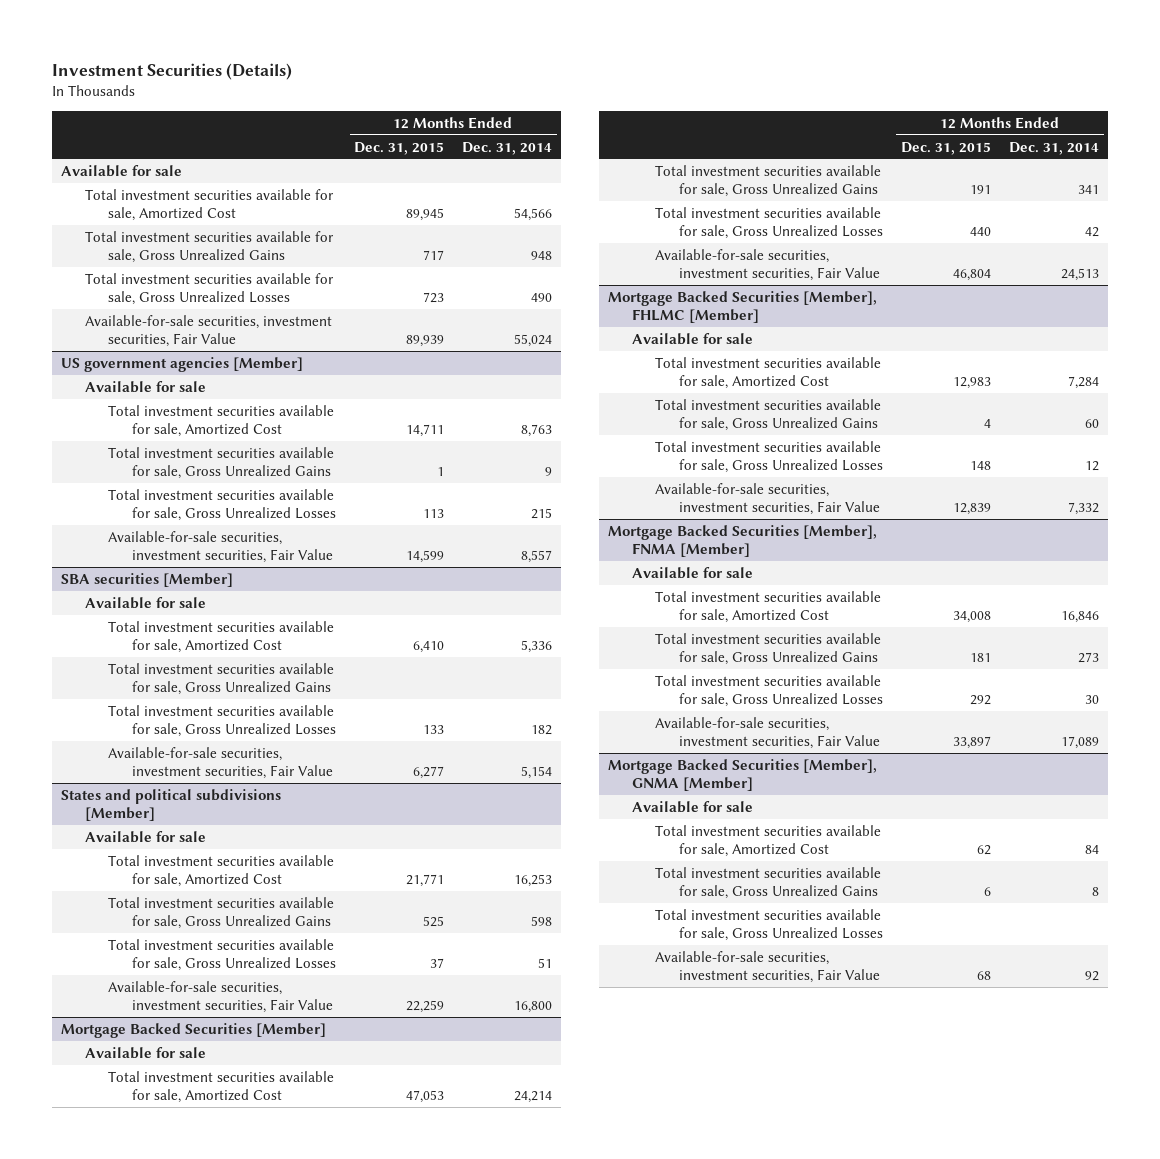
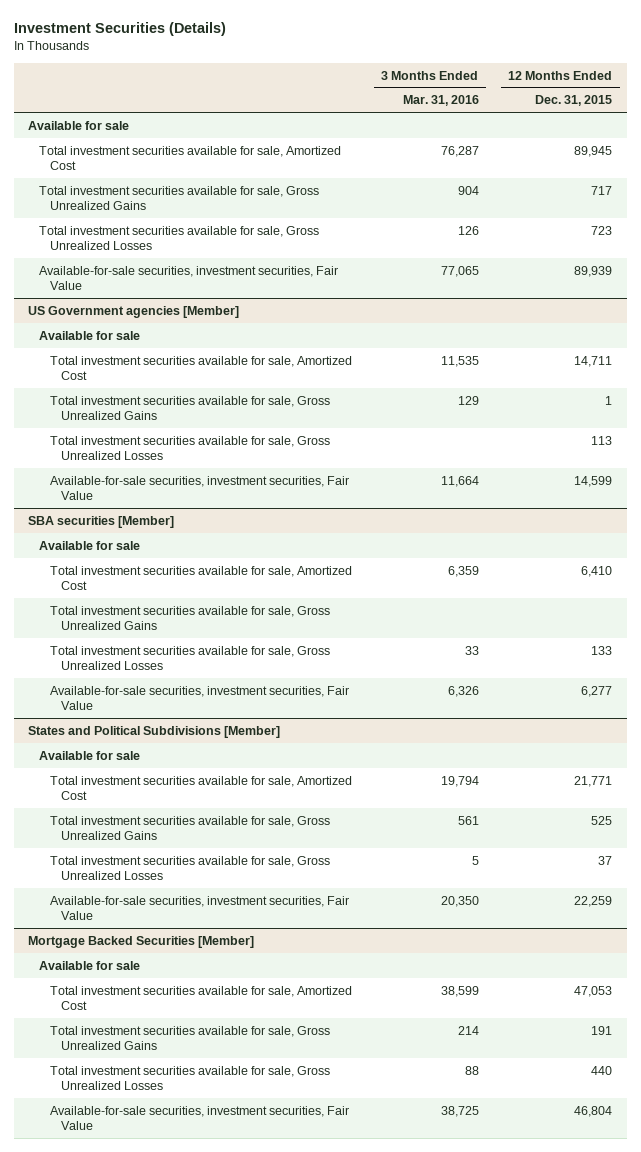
- | 12 Months Ended Dec. 31, 2015 | 12 Months Ended Dec. 31, 2014
+ | 3 Months Ended Mar. 31, 2016 | 12 Months Ended Dec. 31, 2015
- US government agencies [Member]
+ US Government agencies [Member]
- States and political subdivisions [Member]
+ States and Political Subdivisions [Member]
- Mortgage Backed Securities [Member], FHLMC [Member]
- Available for sale
- Total investment securities available for sale, Amortized Cost | 12,983 | 7,284
- Total investment securities available for sale, Gross Unrealized Gains | 4 | 60
- Total investment securities available for sale, Gross Unrealized Losses | 148 | 12
- Available-for-sale securities, investment securities, Fair Value | 12,839 | 7,332
- Mortgage Backed Securities [Member], FNMA [Member]
- Available for sale
- Total investment securities available for sale, Amortized Cost | 34,008 | 16,846
- Total investment securities available for sale, Gross Unrealized Gains | 181 | 273
- Total investment securities available for sale, Gross Unrealized Losses | 292 | 30
- Available-for-sale securities, investment securities, Fair Value | 33,897 | 17,089
- Mortgage Backed Securities [Member], GNMA [Member]
- Available for sale
- Total investment securities available for sale, Amortized Cost | 62 | 84
- Total investment securities available for sale, Gross Unrealized Gains | 6 | 8
- Total investment securities available for sale, Gross Unrealized Losses
- Available-for-sale securities, investment securities, Fair Value | 68 | 92

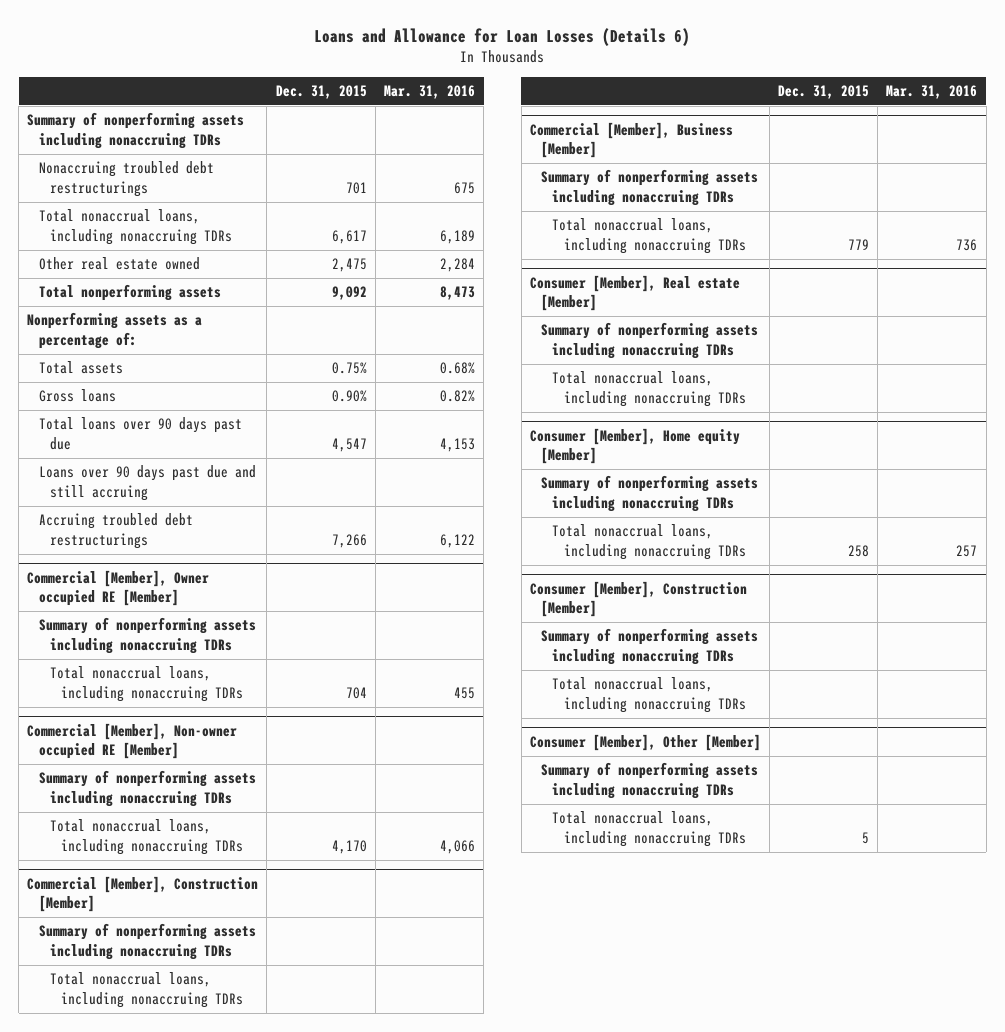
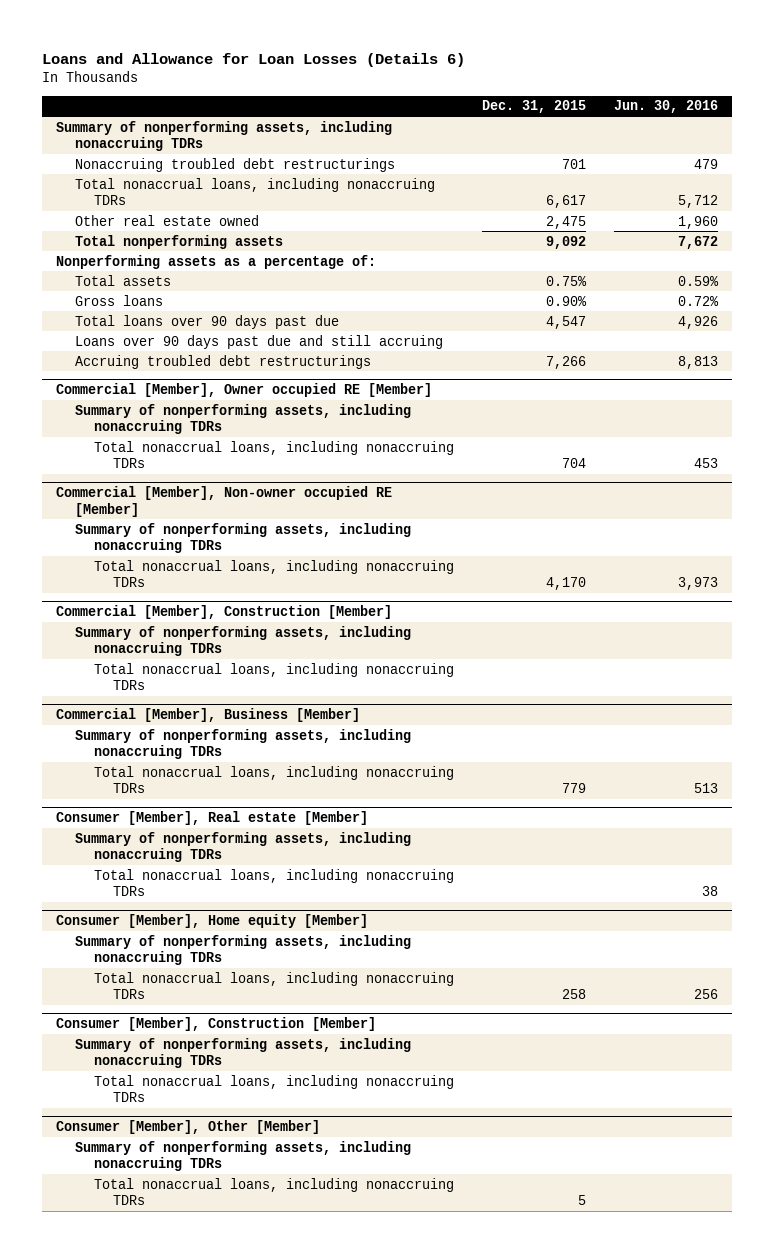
- | Dec. 31, 2015 | Mar. 31, 2016
+ | Dec. 31, 2015 | Jun. 30, 2016
- Summary of nonperforming assets including nonaccruing TDRs
+ Summary of nonperforming assets, including nonaccruing TDRs
@ Commercial [Member], Owner occupied RE [Member]
- Summary of nonperforming assets including nonaccruing TDRs
+ Summary of nonperforming assets, including nonaccruing TDRs
@ Commercial [Member], Non-owner occupied RE [Member]
- Summary of nonperforming assets including nonaccruing TDRs
+ Summary of nonperforming assets, including nonaccruing TDRs
@ Commercial [Member], Construction [Member]
- Summary of nonperforming assets including nonaccruing TDRs
+ Summary of nonperforming assets, including nonaccruing TDRs
@ Commercial [Member], Business [Member]
- Summary of nonperforming assets including nonaccruing TDRs
+ Summary of nonperforming assets, including nonaccruing TDRs
@ Consumer [Member], Real estate [Member]
- Summary of nonperforming assets including nonaccruing TDRs
+ Summary of nonperforming assets, including nonaccruing TDRs
@ Consumer [Member], Home equity [Member]
- Summary of nonperforming assets including nonaccruing TDRs
+ Summary of nonperforming assets, including nonaccruing TDRs
@ Consumer [Member], Construction [Member]
- Summary of nonperforming assets including nonaccruing TDRs
+ Summary of nonperforming assets, including nonaccruing TDRs
@ Consumer [Member], Other [Member]
- Summary of nonperforming assets including nonaccruing TDRs
+ Summary of nonperforming assets, including nonaccruing TDRs

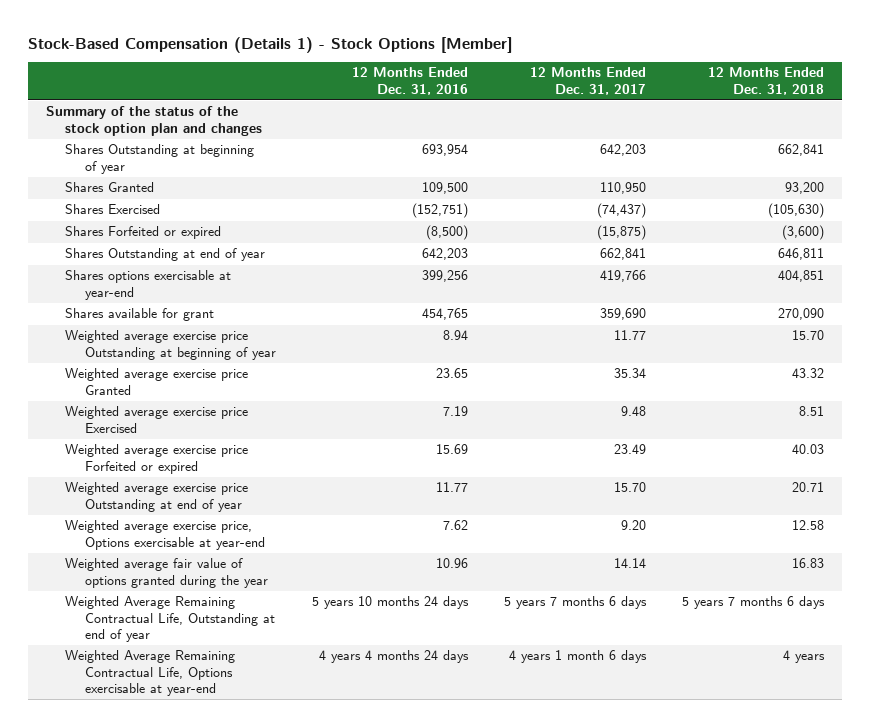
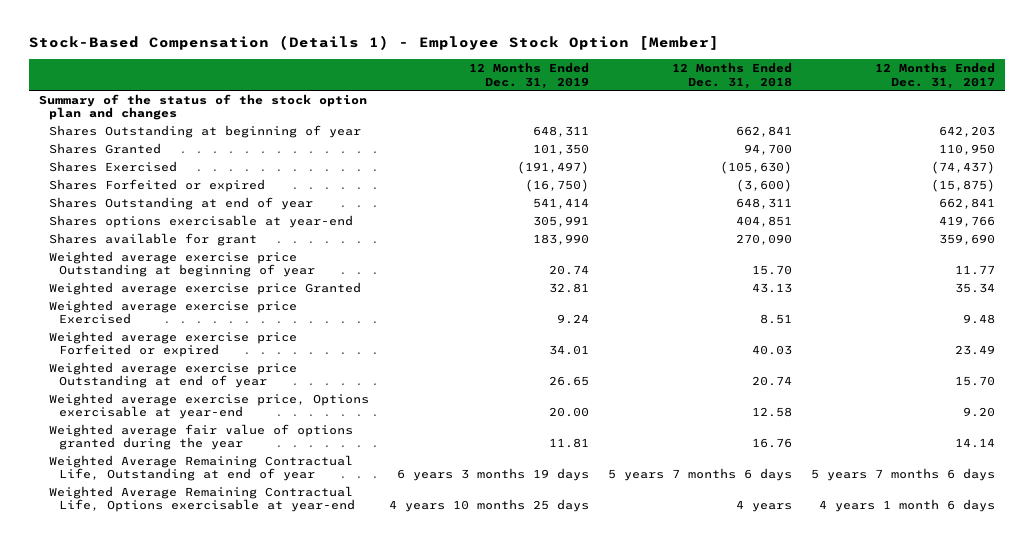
- Stock-Based Compensation (Details 1) - Stock Options [Member]
+ Stock-Based Compensation (Details 1) - Employee Stock Option [Member]
- | 12 Months Ended Dec. 31, 2016 | 12 Months Ended Dec. 31, 2017 | 12 Months Ended Dec. 31, 2018
+ | 12 Months Ended Dec. 31, 2019 | 12 Months Ended Dec. 31, 2018 | 12 Months Ended Dec. 31, 2017
- Shares Granted | 109,500 | 110,950 | 93,200
+ Shares Granted | 101,350 | 94,700 | 110,950
- Shares Outstanding at end of year | 642,203 | 662,841 | 646,811
+ Shares Outstanding at end of year | 541,414 | 648,311 | 662,841
- Weighted average exercise price Granted | 23.65 | 35.34 | 43.32
+ Weighted average exercise price Granted | 32.81 | 43.13 | 35.34
- Weighted average exercise price Outstanding at end of year | 11.77 | 15.70 | 20.71
+ Weighted average exercise price Outstanding at end of year | 26.65 | 20.74 | 15.70
- Weighted average fair value of options granted during the year | 10.96 | 14.14 | 16.83
+ Weighted average fair value of options granted during the year | 11.81 | 16.76 | 14.14

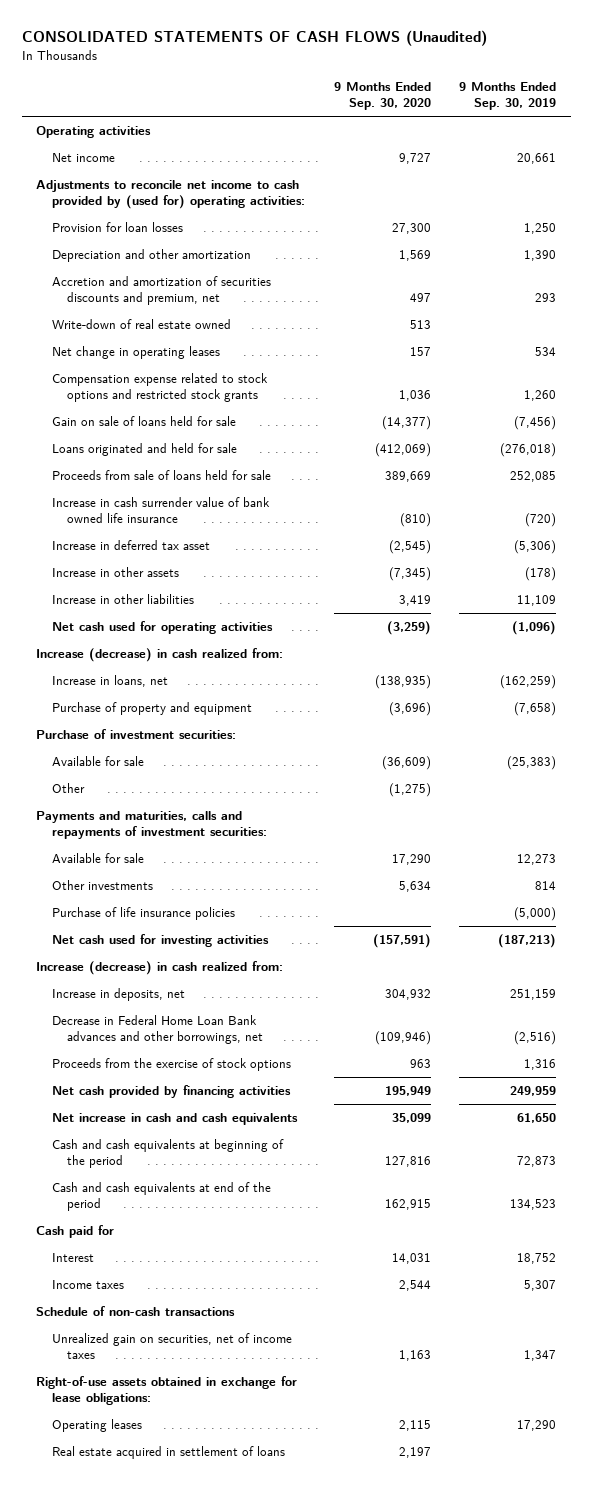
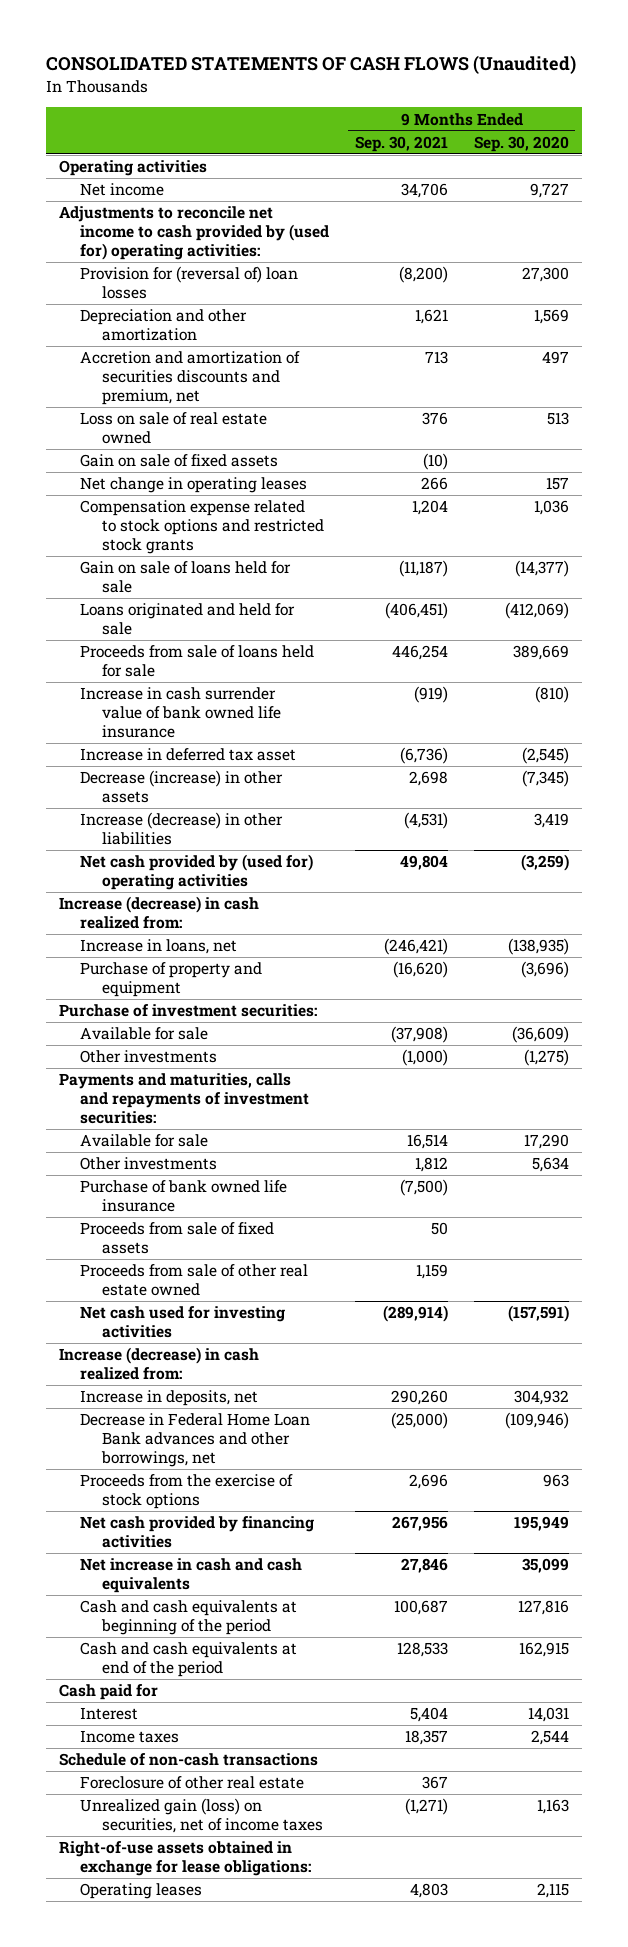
- | 9 Months Ended Sep. 30, 2020 | 9 Months Ended Sep. 30, 2019
+ | 9 Months Ended Sep. 30, 2021 | 9 Months Ended Sep. 30, 2020
- Provision for loan losses | 27,300 | 1,250
+ Provision for (reversal of) loan losses | (8,200) | 27,300
- Write-down of real estate owned | 513 |
+ Loss on sale of real estate owned | 376 | 513
+ Gain on sale of fixed assets | (10) |
- Increase in other assets | (7,345) | (178)
- Increase in other liabilities | 3,419 | 11,109
- Net cash used for operating activities | (3,259) | (1,096)
+ Decrease (increase) in other assets | 2,698 | (7,345)
+ Increase (decrease) in other liabilities | (4,531) | 3,419
+ Net cash provided by (used for) operating activities | 49,804 | (3,259)
- Other | (1,275) |
+ Other investments | (1,000) | (1,275)
- Purchase of life insurance policies | | (5,000)
+ Purchase of bank owned life insurance | (7,500) |
+ Proceeds from sale of fixed assets | 50 |
+ Proceeds from sale of other real estate owned | 1,159 |
- Unrealized gain on securities, net of income taxes | 1,163 | 1,347
+ Foreclosure of other real estate | 367 |
+ Unrealized gain (loss) on securities, net of income taxes | (1,271) | 1,163
- Real estate acquired in settlement of loans | 2,197 |

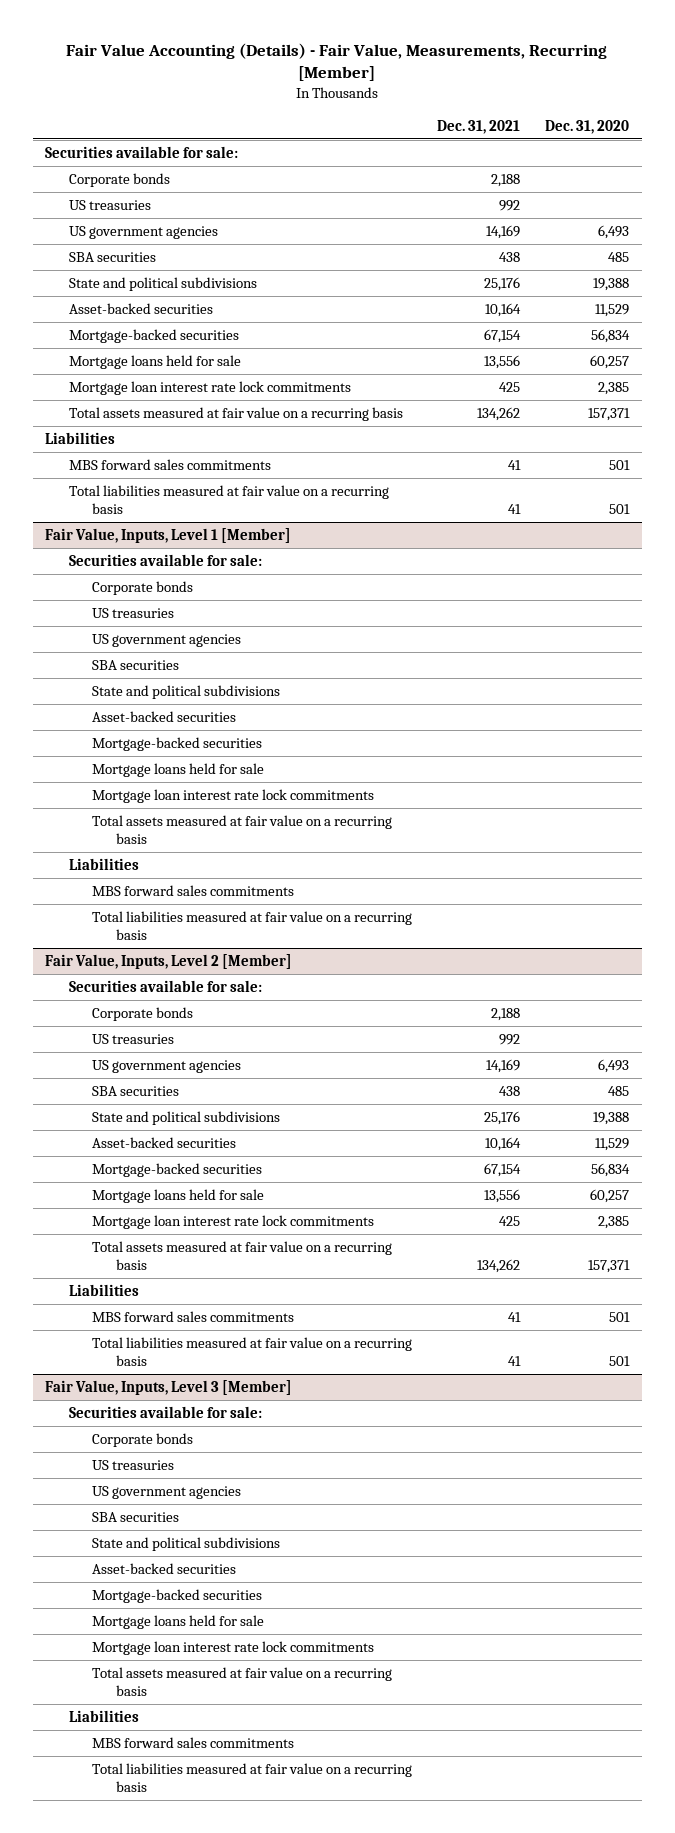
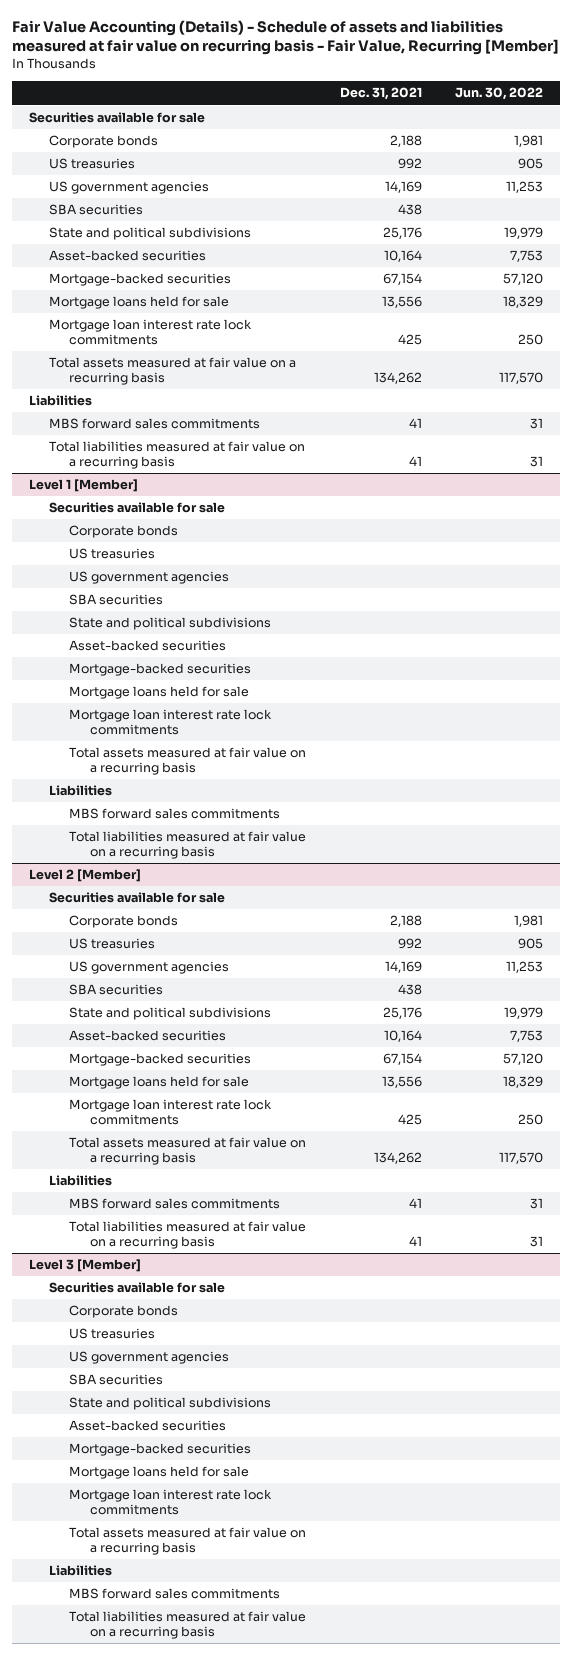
- Fair Value Accounting (Details) - Fair Value, Measurements, Recurring [Member]
+ Fair Value Accounting (Details) - Schedule of assets and liabilities measured at fair value on recurring basis - Fair Value, Recurring [Member]
- | Dec. 31, 2021 | Dec. 31, 2020
+ | Dec. 31, 2021 | Jun. 30, 2022
- Securities available for sale:
+ Securities available for sale
- Fair Value, Inputs, Level 1 [Member]
- Securities available for sale:
+ Level 1 [Member]
+ Securities available for sale
- Fair Value, Inputs, Level 2 [Member]
- Securities available for sale:
+ Level 2 [Member]
+ Securities available for sale
- Fair Value, Inputs, Level 3 [Member]
- Securities available for sale:
+ Level 3 [Member]
+ Securities available for sale

